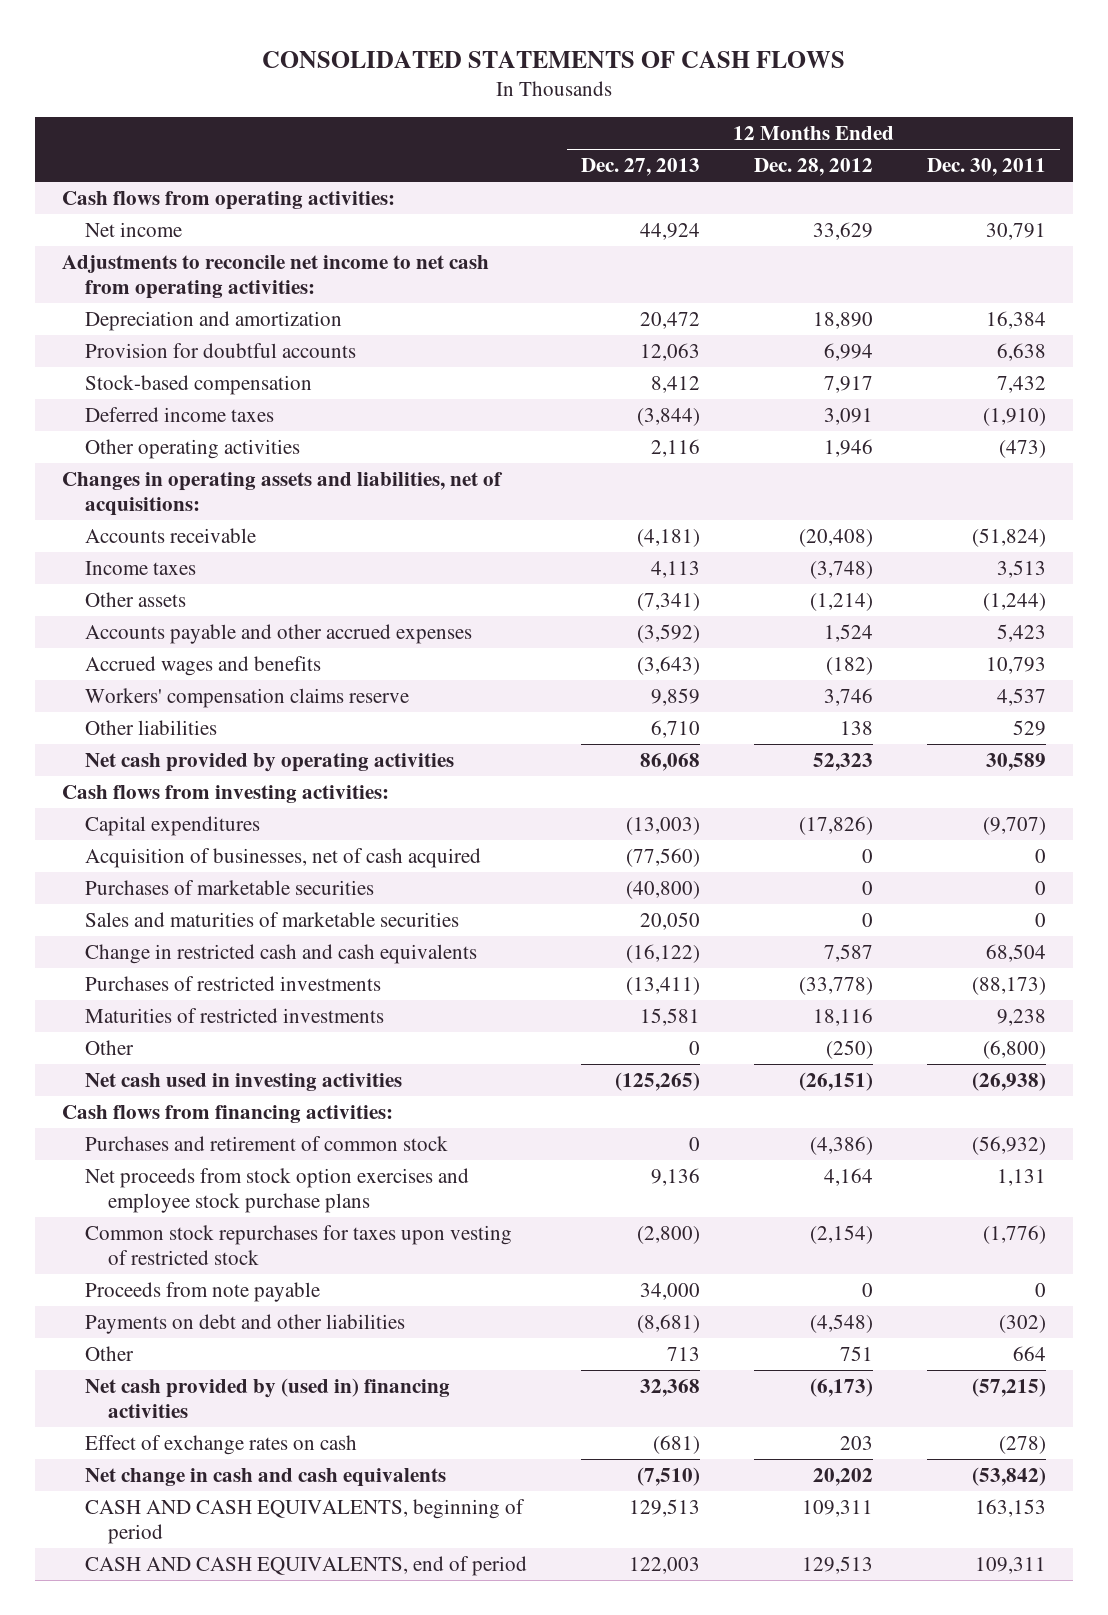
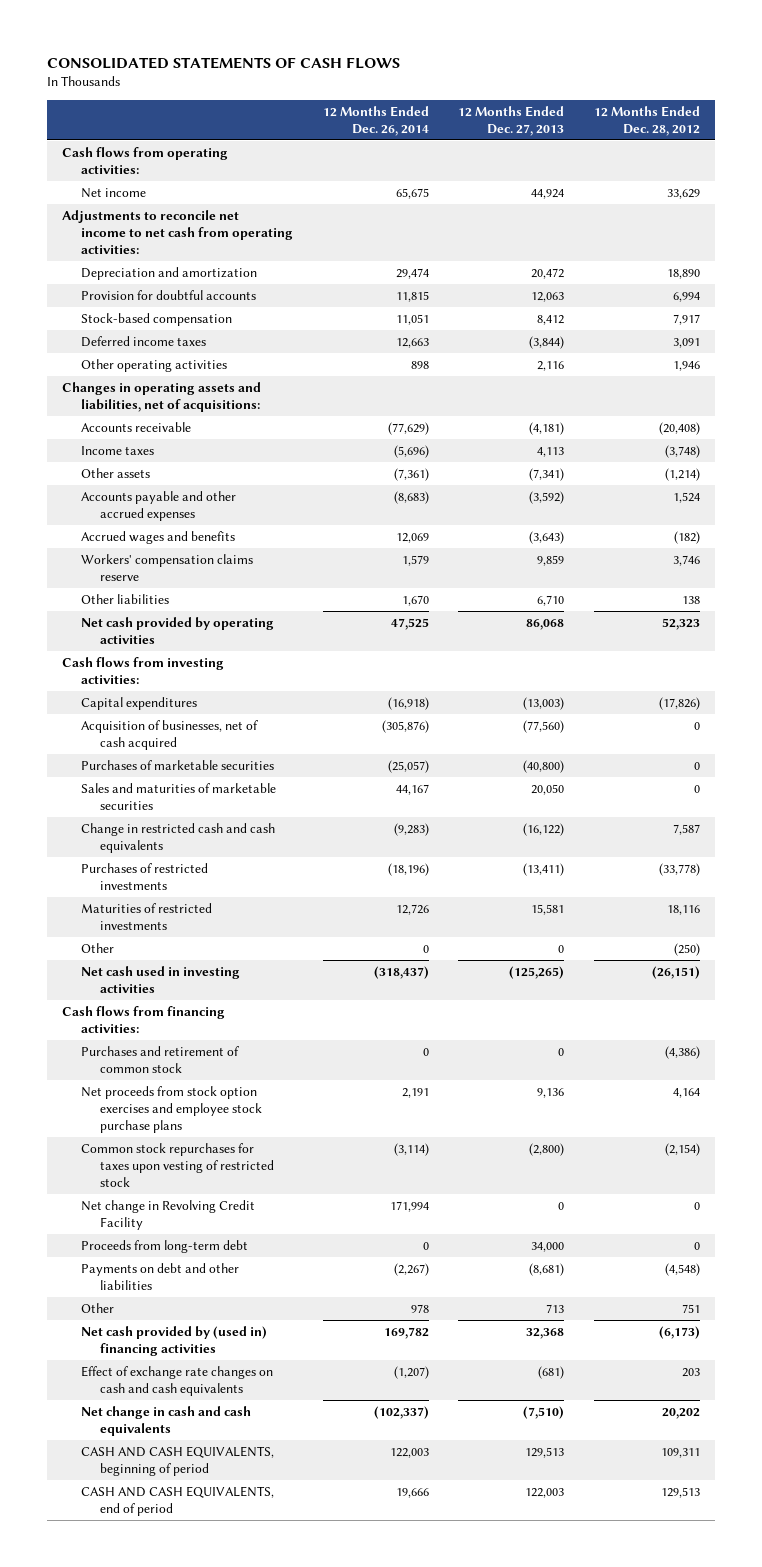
- | 12 Months Ended Dec. 27, 2013 | 12 Months Ended Dec. 28, 2012 | 12 Months Ended Dec. 30, 2011
+ | 12 Months Ended Dec. 26, 2014 | 12 Months Ended Dec. 27, 2013 | 12 Months Ended Dec. 28, 2012
- Proceeds from note payable | 34,000 | 0 | 0
+ Net change in Revolving Credit Facility | 171,994 | 0 | 0
+ Proceeds from long-term debt | 0 | 34,000 | 0
- Effect of exchange rates on cash | (681) | 203 | (278)
+ Effect of exchange rate changes on cash and cash equivalents | (1,207) | (681) | 203

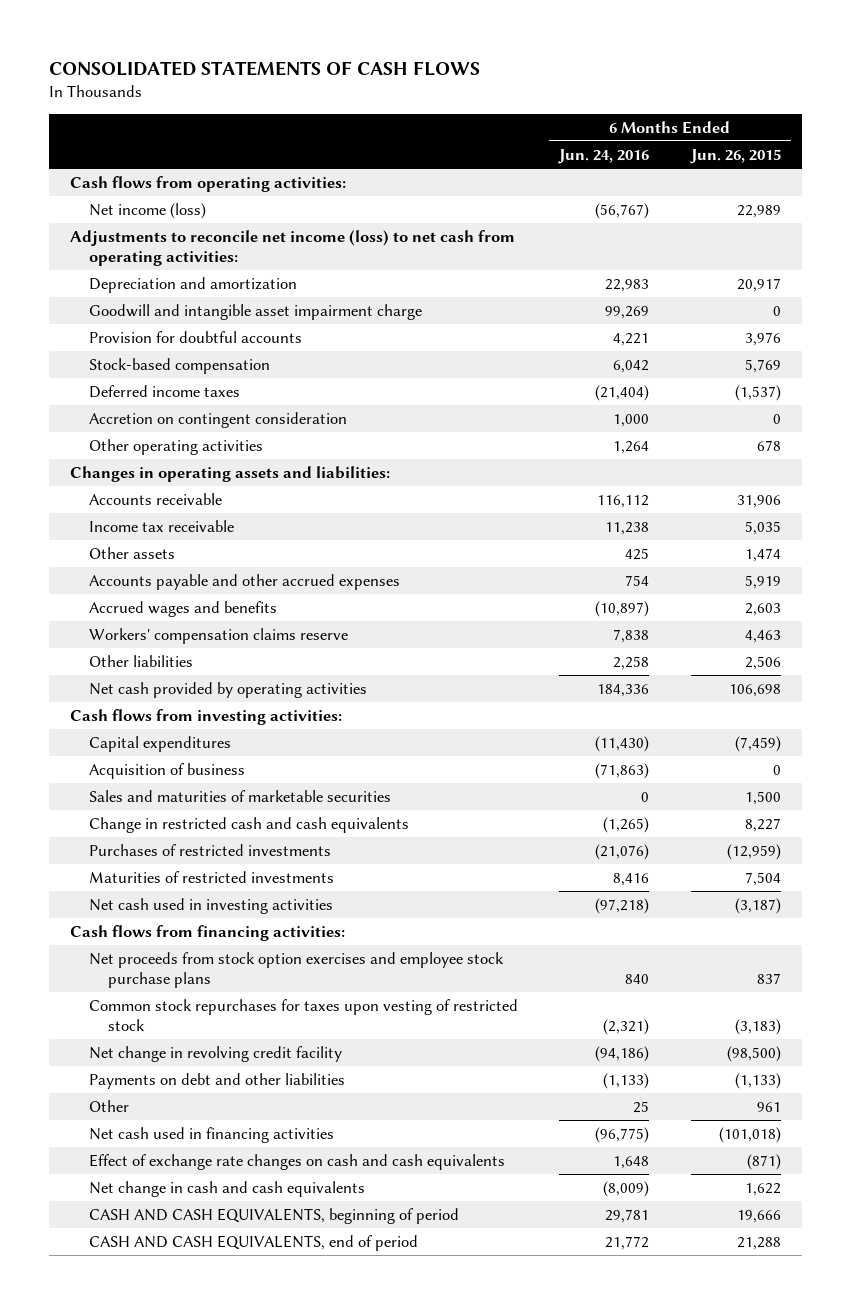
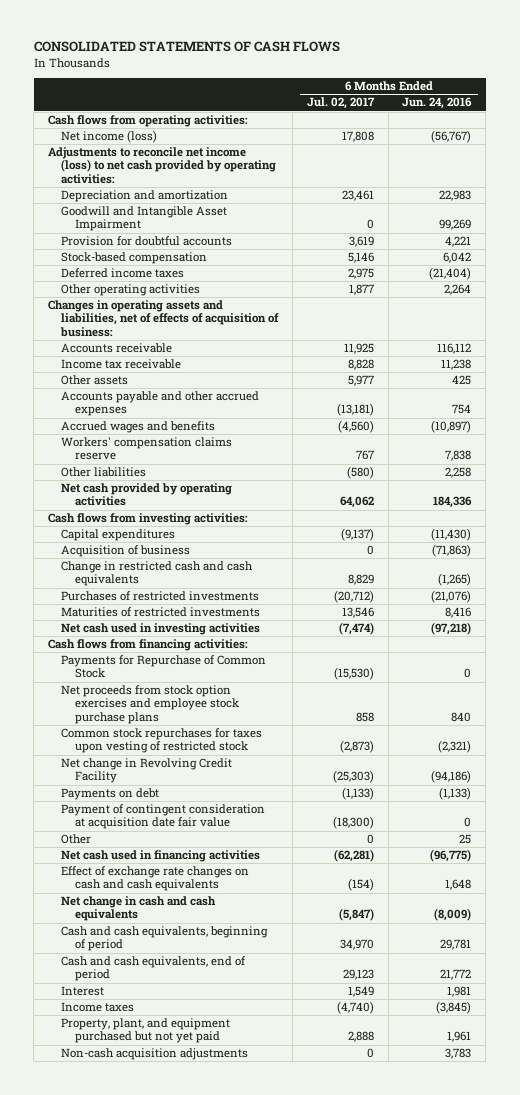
- | 6 Months Ended Jun. 24, 2016 | 6 Months Ended Jun. 26, 2015
+ | 6 Months Ended Jul. 02, 2017 | 6 Months Ended Jun. 24, 2016
- Adjustments to reconcile net income (loss) to net cash from operating activities:
+ Adjustments to reconcile net income (loss) to net cash provided by operating activities:
- Goodwill and intangible asset impairment charge | 99,269 | 0
+ Goodwill and Intangible Asset Impairment | 0 | 99,269
- Accretion on contingent consideration | 1,000 | 0
- Other operating activities | 1,264 | 678
- Changes in operating assets and liabilities:
+ Other operating activities | 1,877 | 2,264
+ Changes in operating assets and liabilities, net of effects of acquisition of business:
- Sales and maturities of marketable securities | 0 | 1,500
+ Payments for Repurchase of Common Stock | (15,530) | 0
- Net change in revolving credit facility | (94,186) | (98,500)
- Payments on debt and other liabilities | (1,133) | (1,133)
+ Net change in Revolving Credit Facility | (25,303) | (94,186)
+ Payments on debt | (1,133) | (1,133)
+ Payment of contingent consideration at acquisition date fair value | (18,300) | 0
- CASH AND CASH EQUIVALENTS, beginning of period | 29,781 | 19,666
- CASH AND CASH EQUIVALENTS, end of period | 21,772 | 21,288
+ Cash and cash equivalents, beginning of period | 34,970 | 29,781
+ Cash and cash equivalents, end of period | 29,123 | 21,772
+ Interest | 1,549 | 1,981
+ Income taxes | (4,740) | (3,845)
+ Property, plant, and equipment purchased but not yet paid | 2,888 | 1,961
+ Non-cash acquisition adjustments | 0 | 3,783

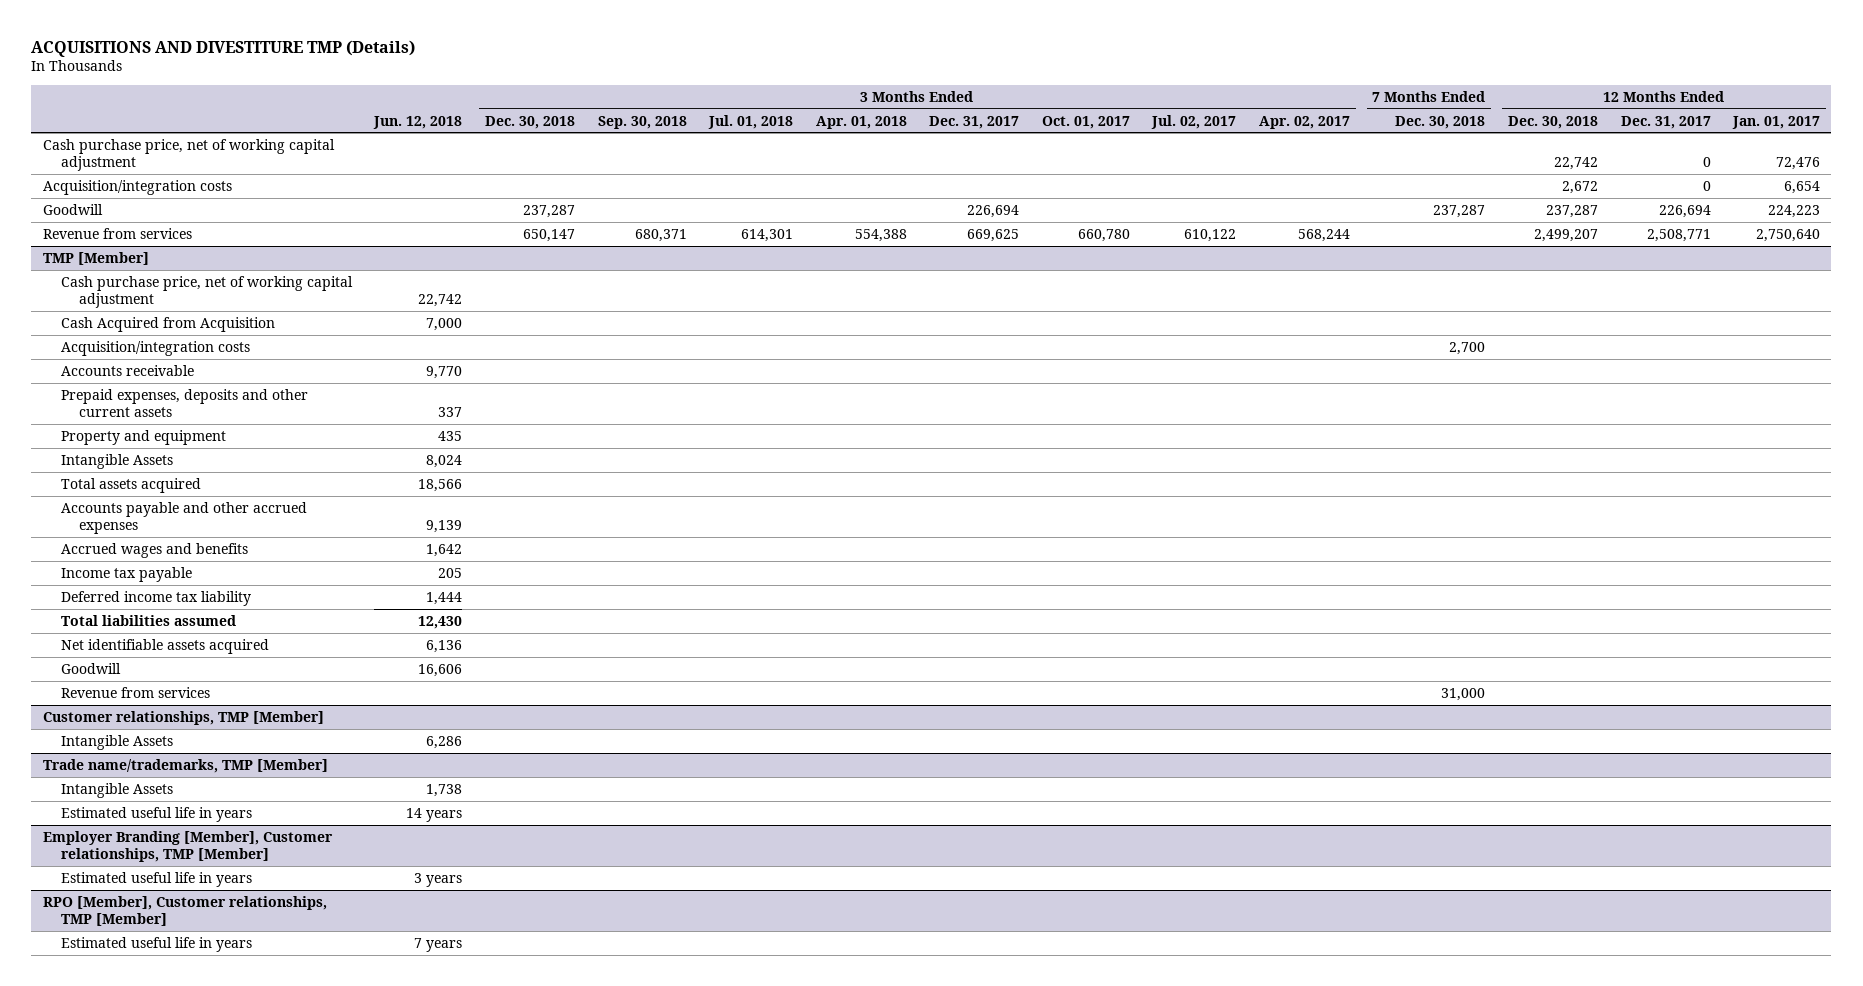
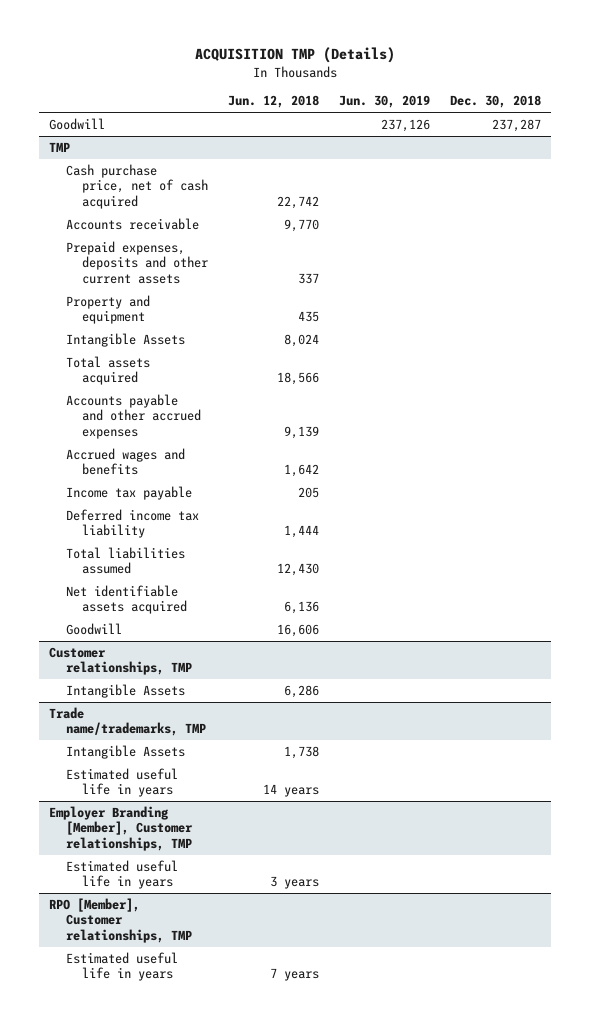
- ACQUISITIONS AND DIVESTITURE TMP (Details)
+ ACQUISITION TMP (Details)
- | Jun. 12, 2018 | 3 Months Ended Dec. 30, 2018 | 3 Months Ended Sep. 30, 2018 | 3 Months Ended Jul. 01, 2018 | 3 Months Ended Apr. 01, 2018 | 3 Months Ended Dec. 31, 2017 | 3 Months Ended Oct. 01, 2017 | 3 Months Ended Jul. 02, 2017 | 3 Months Ended Apr. 02, 2017 | 7 Months Ended Dec. 30, 2018 | 12 Months Ended Dec. 30, 2018 | 12 Months Ended Dec. 31, 2017 | 12 Months Ended Jan. 01, 2017
+ | Jun. 12, 2018 | Jun. 30, 2019 | Dec. 30, 2018
- Cash purchase price, net of working capital adjustment | | | | | | | | | | | 22,742 | 0 | 72,476
- Acquisition/integration costs | | | | | | | | | | | 2,672 | 0 | 6,654
- Revenue from services | | 650,147 | 680,371 | 614,301 | 554,388 | 669,625 | 660,780 | 610,122 | 568,244 | | 2,499,207 | 2,508,771 | 2,750,640
- TMP [Member]
- Cash purchase price, net of working capital adjustment | 22,742 | | | | | | | | | | | |
- Cash Acquired from Acquisition | 7,000 | | | | | | | | | | | |
- Acquisition/integration costs | | | | | | | | | | 2,700 | | |
+ TMP
+ Cash purchase price, net of cash acquired | 22,742 | |
- Revenue from services | | | | | | | | | | 31,000 | | |
- Customer relationships, TMP [Member]
+ Customer relationships, TMP
- Trade name/trademarks, TMP [Member]
+ Trade name/trademarks, TMP
- Employer Branding [Member], Customer relationships, TMP [Member]
+ Employer Branding [Member], Customer relationships, TMP
- RPO [Member], Customer relationships, TMP [Member]
+ RPO [Member], Customer relationships, TMP

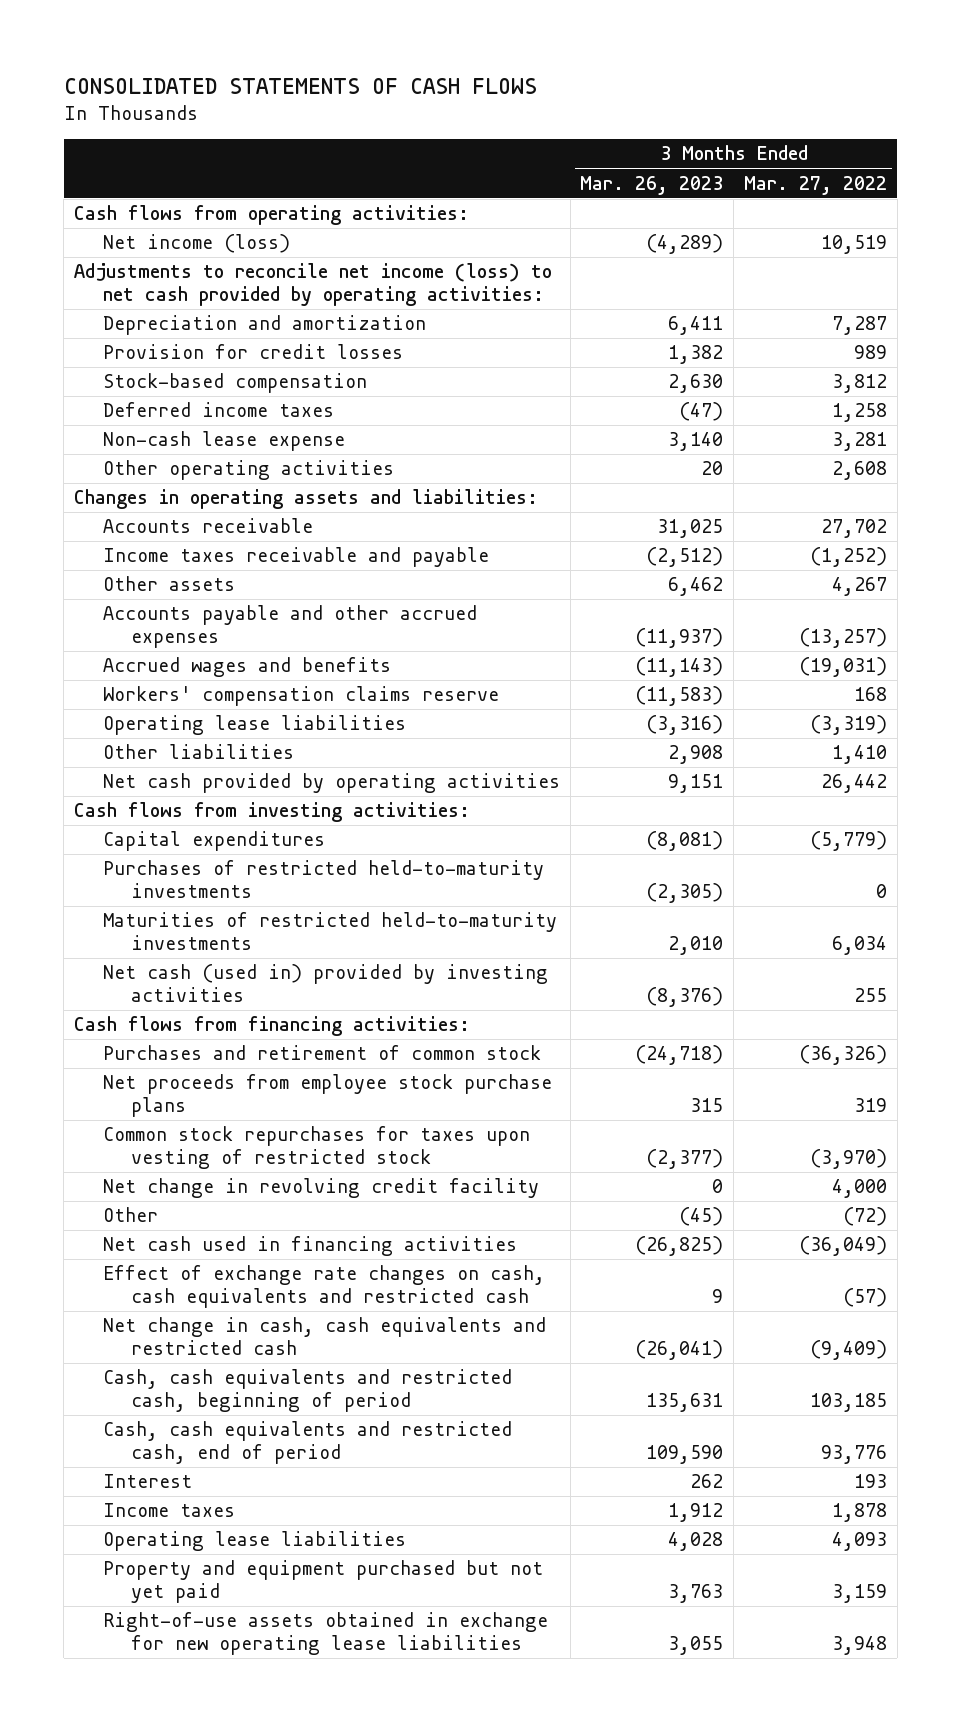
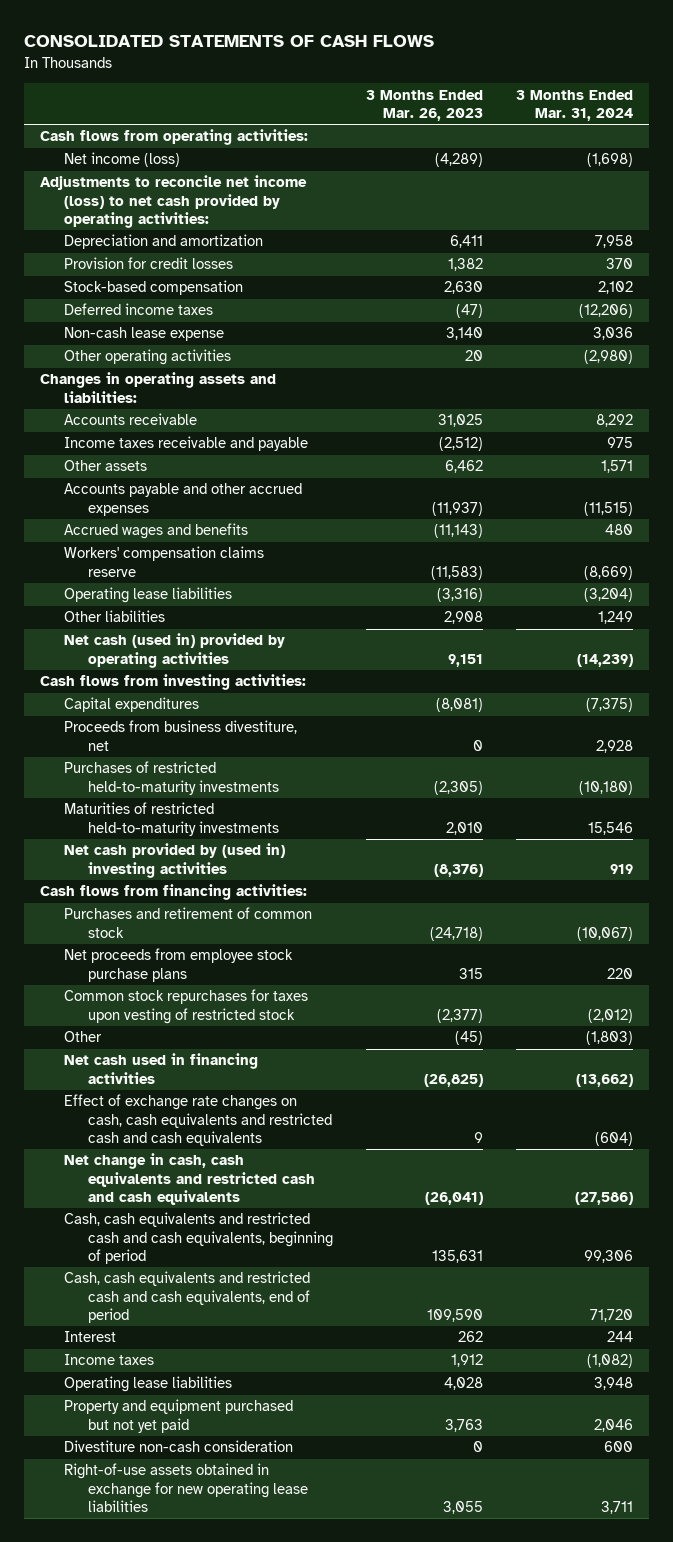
- | 3 Months Ended Mar. 26, 2023 | 3 Months Ended Mar. 27, 2022
+ | 3 Months Ended Mar. 26, 2023 | 3 Months Ended Mar. 31, 2024
- Net cash provided by operating activities | 9,151 | 26,442
+ Net cash (used in) provided by operating activities | 9,151 | (14,239)
+ Proceeds from business divestiture, net | 0 | 2,928
- Net cash (used in) provided by investing activities | (8,376) | 255
+ Net cash provided by (used in) investing activities | (8,376) | 919
- Net change in revolving credit facility | 0 | 4,000
- Effect of exchange rate changes on cash, cash equivalents and restricted cash | 9 | (57)
- Net change in cash, cash equivalents and restricted cash | (26,041) | (9,409)
- Cash, cash equivalents and restricted cash, beginning of period | 135,631 | 103,185
- Cash, cash equivalents and restricted cash, end of period | 109,590 | 93,776
+ Effect of exchange rate changes on cash, cash equivalents and restricted cash and cash equivalents | 9 | (604)
+ Net change in cash, cash equivalents and restricted cash and cash equivalents | (26,041) | (27,586)
+ Cash, cash equivalents and restricted cash and cash equivalents, beginning of period | 135,631 | 99,306
+ Cash, cash equivalents and restricted cash and cash equivalents, end of period | 109,590 | 71,720
+ Divestiture non-cash consideration | 0 | 600

